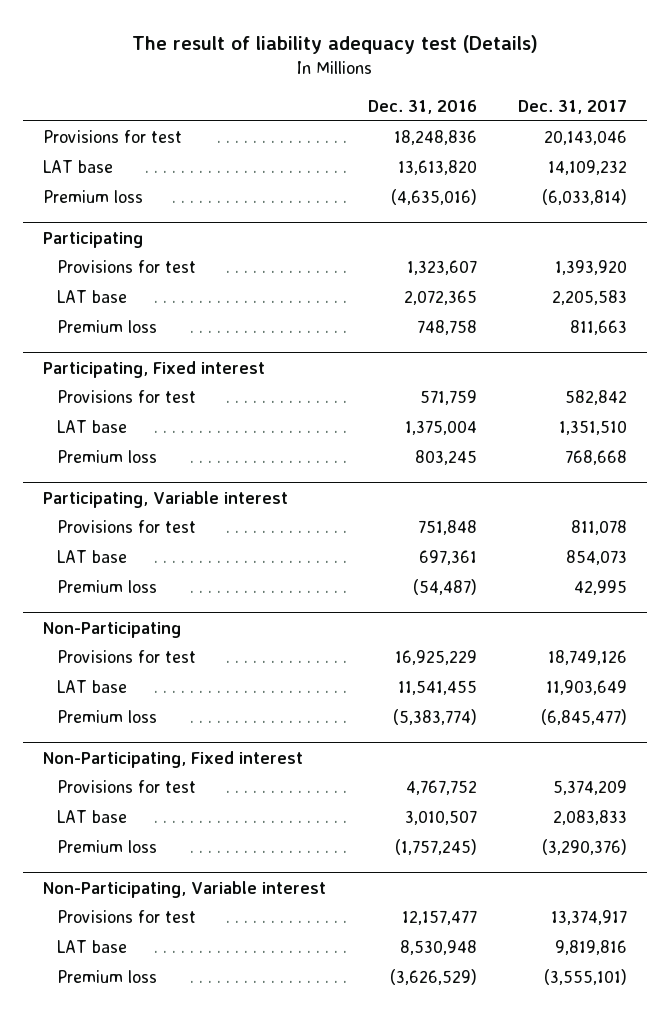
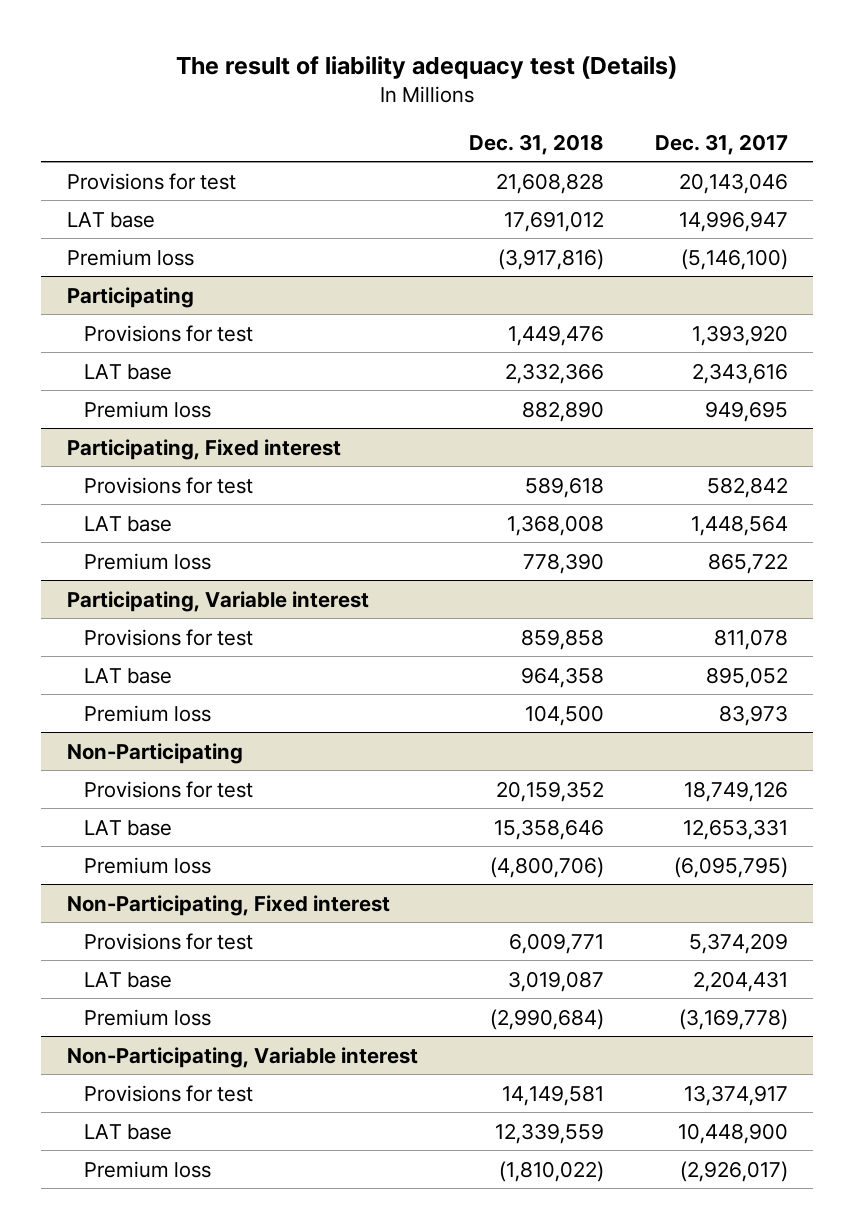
- | Dec. 31, 2016 | Dec. 31, 2017
+ | Dec. 31, 2018 | Dec. 31, 2017
- LAT base | 13,613,820 | 14,109,232
- Premium loss | (4,635,016) | (6,033,814)
+ LAT base | 17,691,012 | 14,996,947
+ Premium loss | (3,917,816) | (5,146,100)
@ Participating
- LAT base | 2,072,365 | 2,205,583
- Premium loss | 748,758 | 811,663
+ LAT base | 2,332,366 | 2,343,616
+ Premium loss | 882,890 | 949,695
@ Participating, Fixed interest
- LAT base | 1,375,004 | 1,351,510
- Premium loss | 803,245 | 768,668
+ LAT base | 1,368,008 | 1,448,564
+ Premium loss | 778,390 | 865,722
@ Participating, Variable interest
- LAT base | 697,361 | 854,073
- Premium loss | (54,487) | 42,995
+ LAT base | 964,358 | 895,052
+ Premium loss | 104,500 | 83,973
@ Non-Participating
- LAT base | 11,541,455 | 11,903,649
- Premium loss | (5,383,774) | (6,845,477)
+ LAT base | 15,358,646 | 12,653,331
+ Premium loss | (4,800,706) | (6,095,795)
@ Non-Participating, Fixed interest
- LAT base | 3,010,507 | 2,083,833
- Premium loss | (1,757,245) | (3,290,376)
+ LAT base | 3,019,087 | 2,204,431
+ Premium loss | (2,990,684) | (3,169,778)
@ Non-Participating, Variable interest
- LAT base | 8,530,948 | 9,819,816
- Premium loss | (3,626,529) | (3,555,101)
+ LAT base | 12,339,559 | 10,448,900
+ Premium loss | (1,810,022) | (2,926,017)

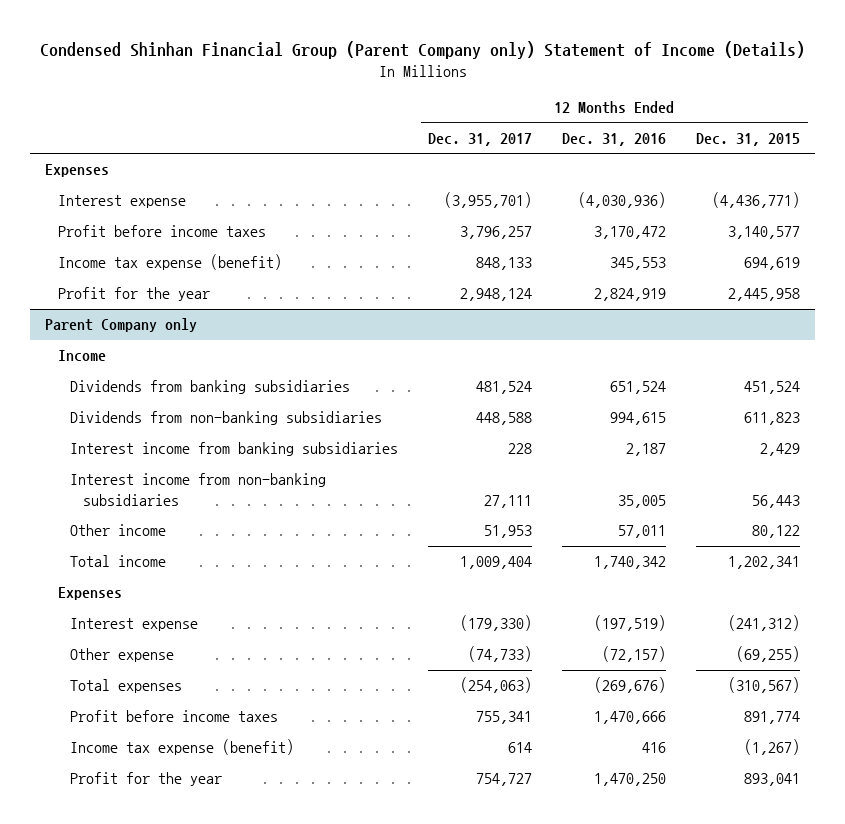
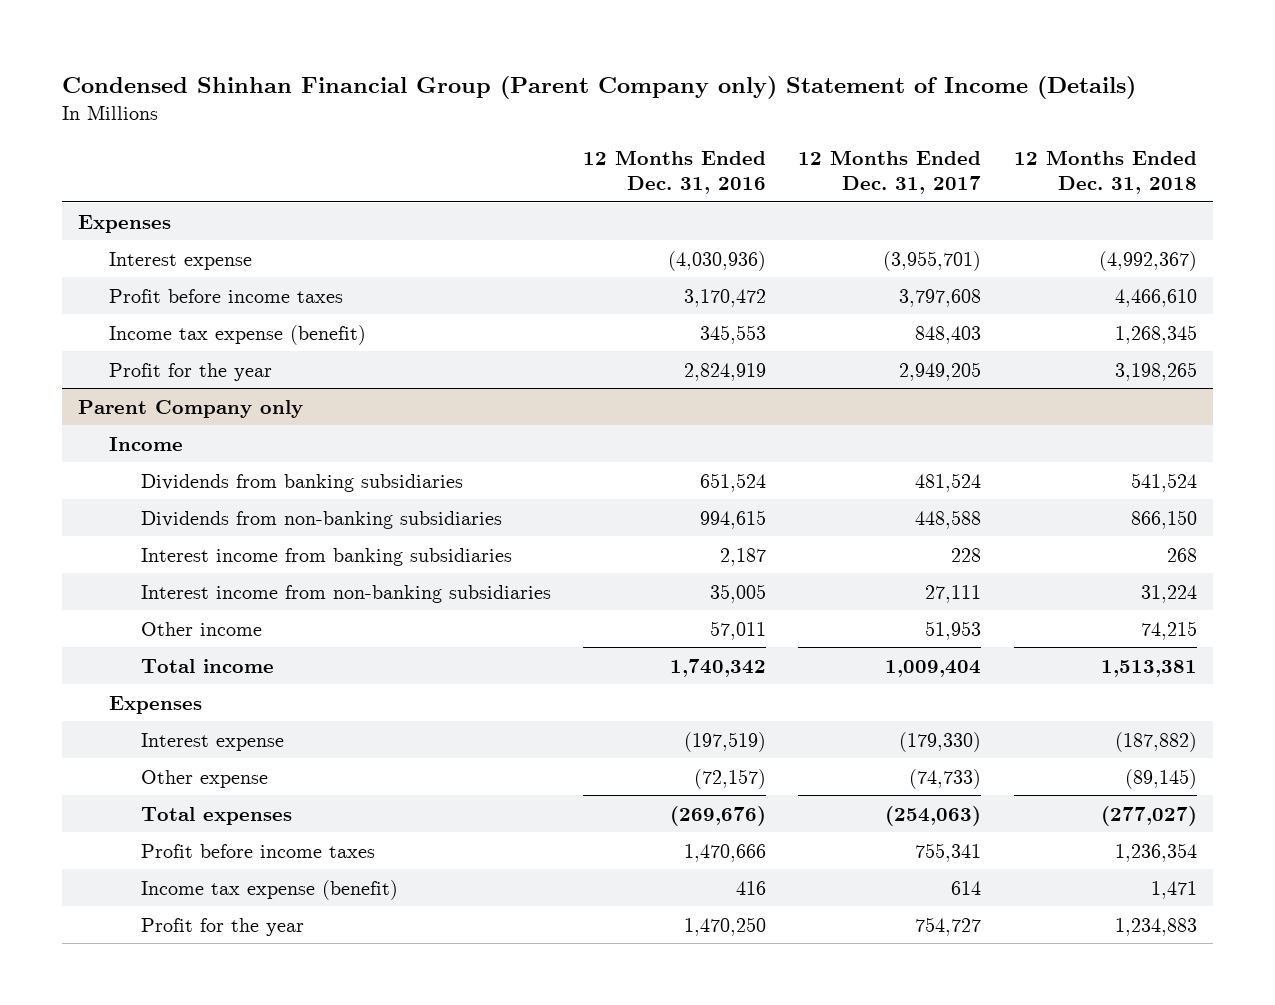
- | 12 Months Ended Dec. 31, 2017 | 12 Months Ended Dec. 31, 2016 | 12 Months Ended Dec. 31, 2015
+ | 12 Months Ended Dec. 31, 2016 | 12 Months Ended Dec. 31, 2017 | 12 Months Ended Dec. 31, 2018
- Profit before income taxes | 3,796,257 | 3,170,472 | 3,140,577
- Income tax expense (benefit) | 848,133 | 345,553 | 694,619
- Profit for the year | 2,948,124 | 2,824,919 | 2,445,958
+ Profit before income taxes | 3,170,472 | 3,797,608 | 4,466,610
+ Income tax expense (benefit) | 345,553 | 848,403 | 1,268,345
+ Profit for the year | 2,824,919 | 2,949,205 | 3,198,265

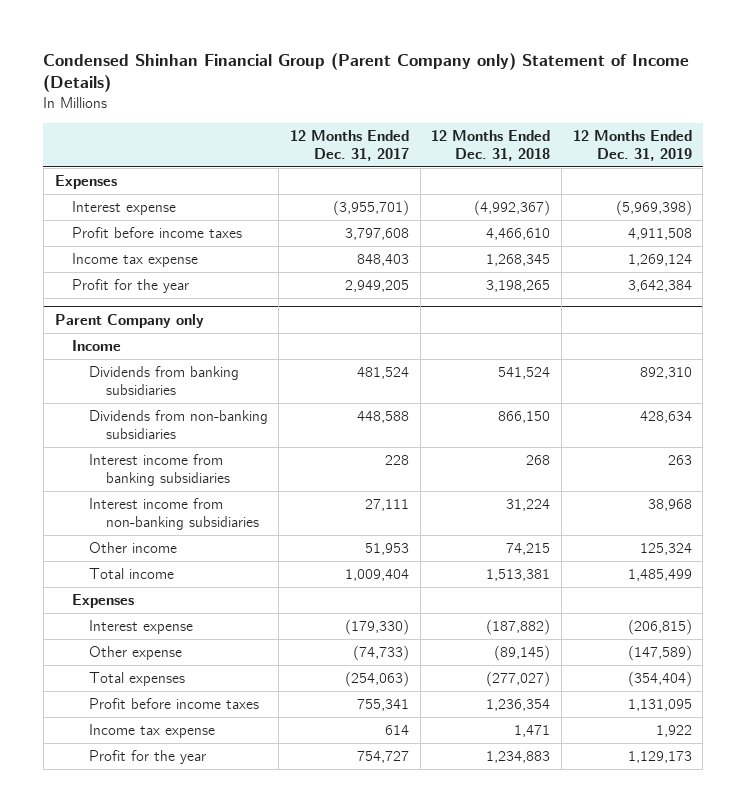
- | 12 Months Ended Dec. 31, 2016 | 12 Months Ended Dec. 31, 2017 | 12 Months Ended Dec. 31, 2018
+ | 12 Months Ended Dec. 31, 2017 | 12 Months Ended Dec. 31, 2018 | 12 Months Ended Dec. 31, 2019
- Income tax expense (benefit) | 345,553 | 848,403 | 1,268,345
+ Income tax expense | 848,403 | 1,268,345 | 1,269,124
@ Parent Company only
- Income tax expense (benefit) | 416 | 614 | 1,471
+ Income tax expense | 614 | 1,471 | 1,922

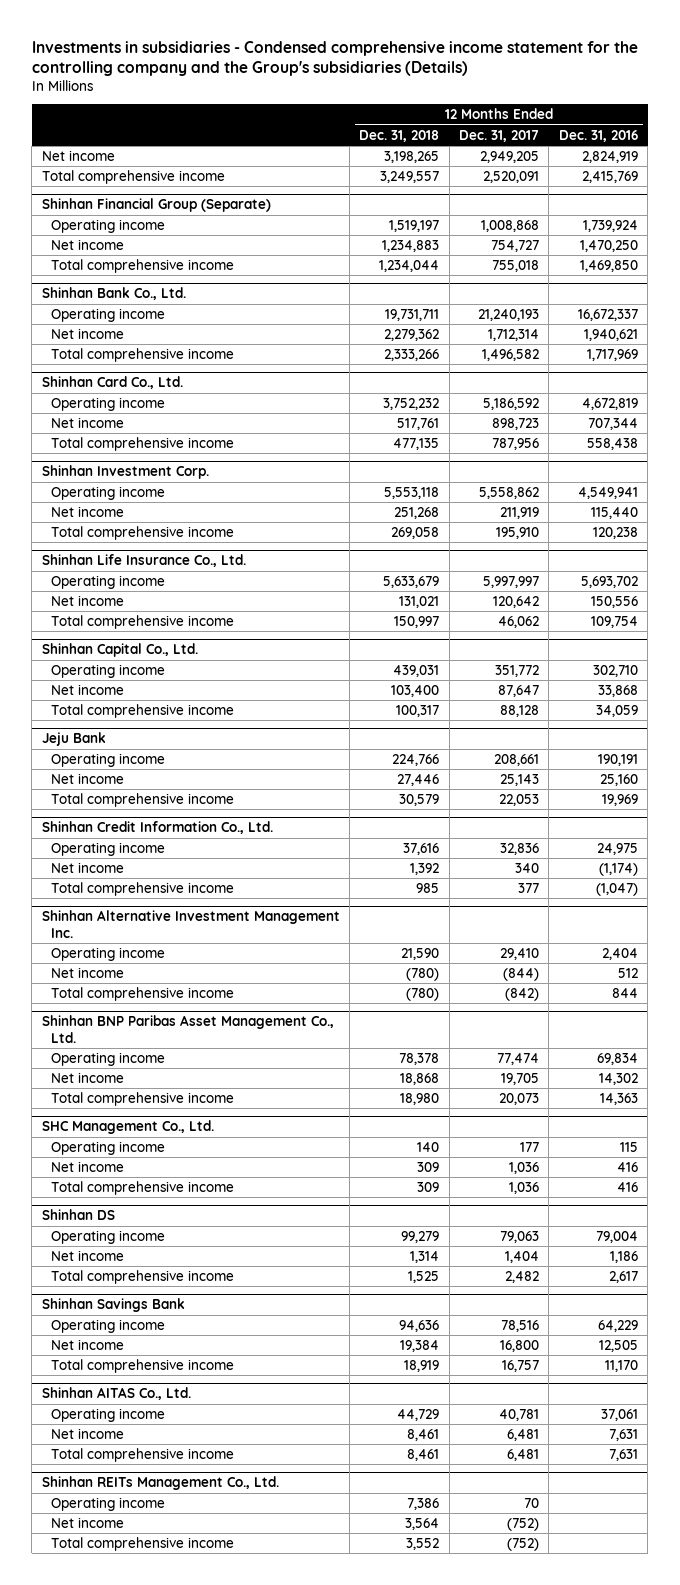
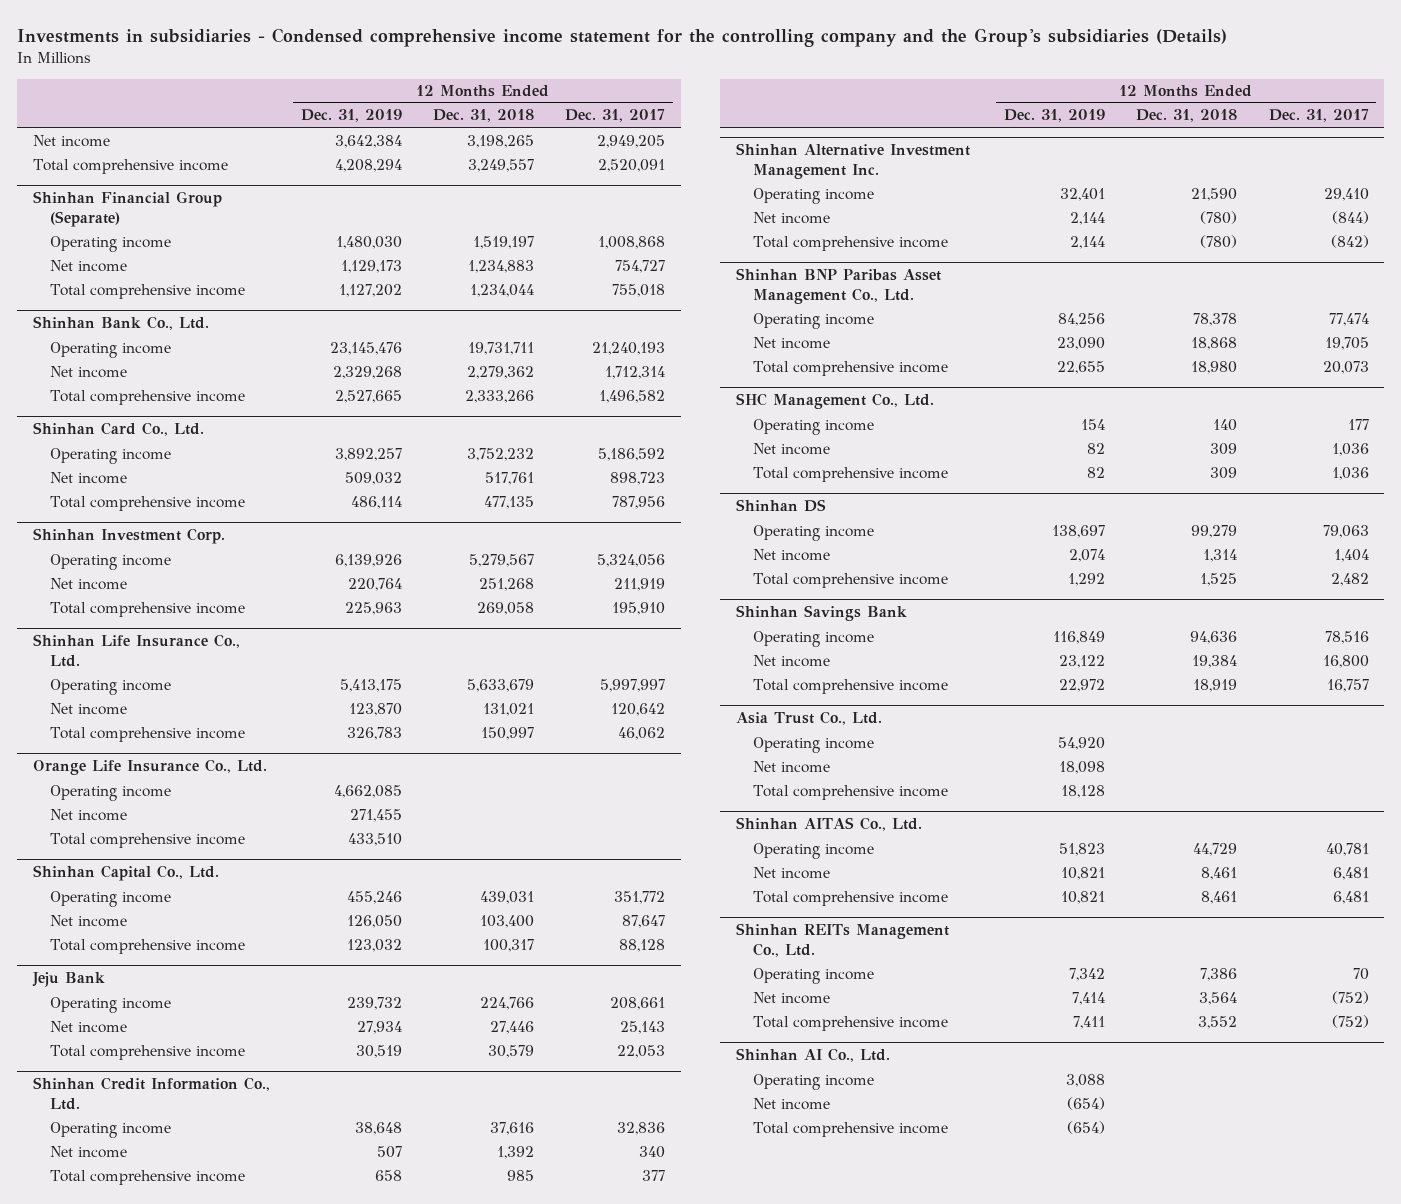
- | 12 Months Ended Dec. 31, 2018 | 12 Months Ended Dec. 31, 2017 | 12 Months Ended Dec. 31, 2016
+ | 12 Months Ended Dec. 31, 2019 | 12 Months Ended Dec. 31, 2018 | 12 Months Ended Dec. 31, 2017
@ Shinhan Investment Corp.
- Operating income | 5,553,118 | 5,558,862 | 4,549,941
+ Operating income | 6,139,926 | 5,279,567 | 5,324,056
+ Orange Life Insurance Co., Ltd.
+ Operating income | 4,662,085 | |
+ Net income | 271,455 | |
+ Total comprehensive income | 433,510 | |
+ Asia Trust Co., Ltd.
+ Operating income | 54,920 | |
+ Net income | 18,098 | |
+ Total comprehensive income | 18,128 | |
+ Shinhan AI Co., Ltd.
+ Operating income | 3,088 | |
+ Net income | (654) | |
+ Total comprehensive income | (654) | |

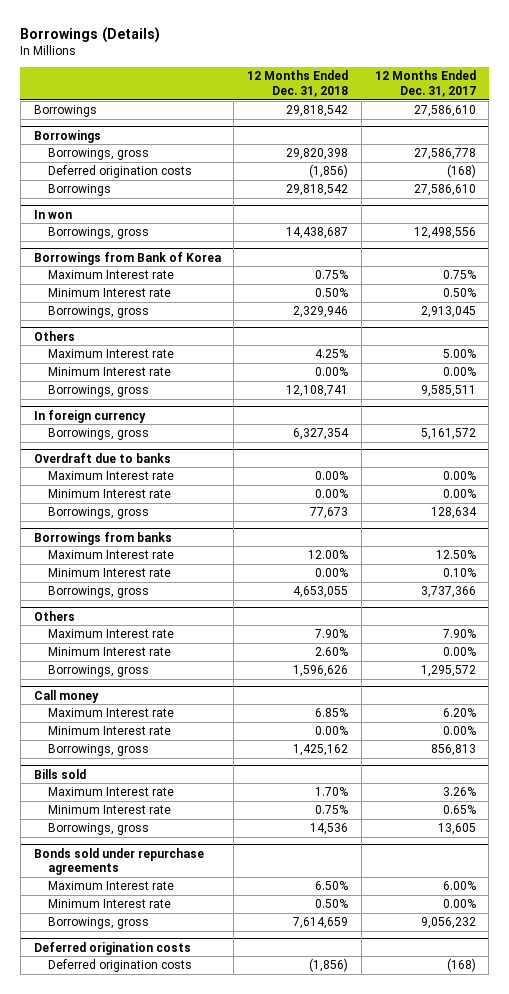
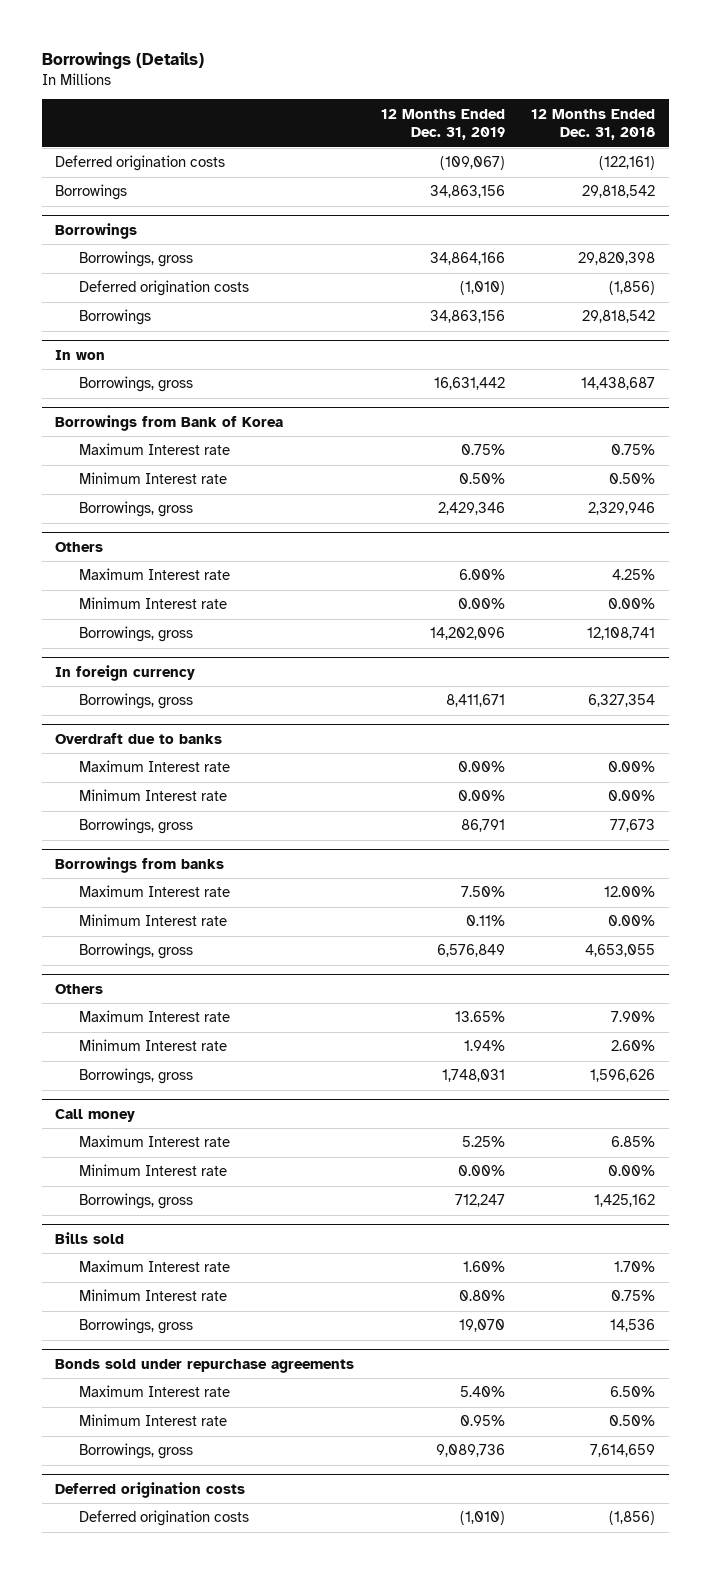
- | 12 Months Ended Dec. 31, 2018 | 12 Months Ended Dec. 31, 2017
+ | 12 Months Ended Dec. 31, 2019 | 12 Months Ended Dec. 31, 2018
+ Deferred origination costs | (109,067) | (122,161)

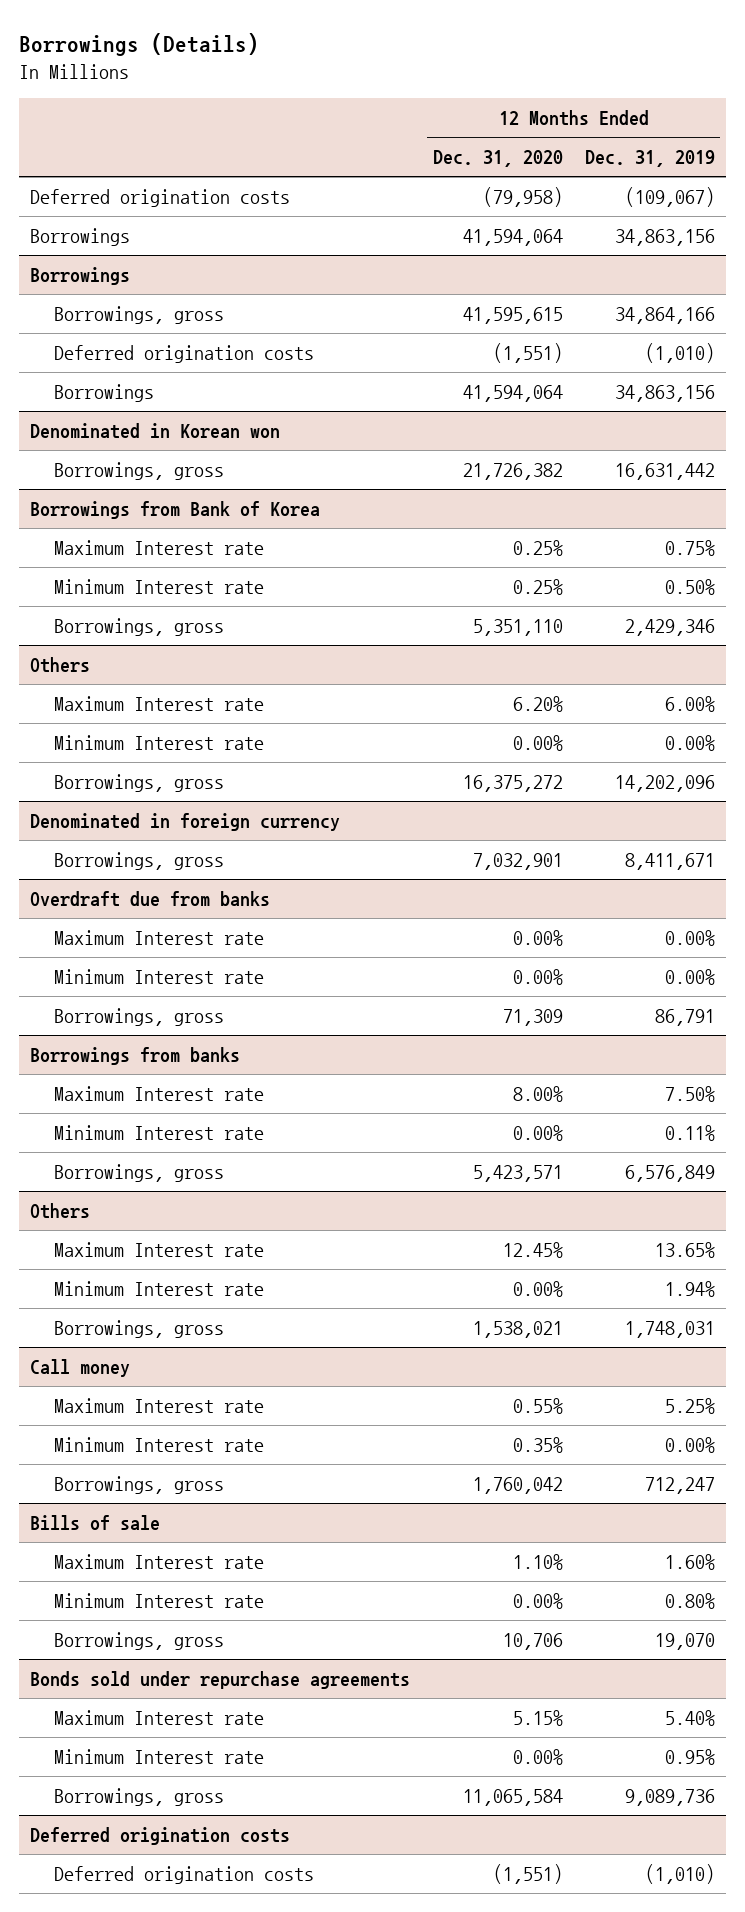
- | 12 Months Ended Dec. 31, 2019 | 12 Months Ended Dec. 31, 2018
+ | 12 Months Ended Dec. 31, 2020 | 12 Months Ended Dec. 31, 2019
- In won
+ Denominated in Korean won
- In foreign currency
+ Denominated in foreign currency
- Overdraft due to banks
+ Overdraft due from banks
- Bills sold
+ Bills of sale

